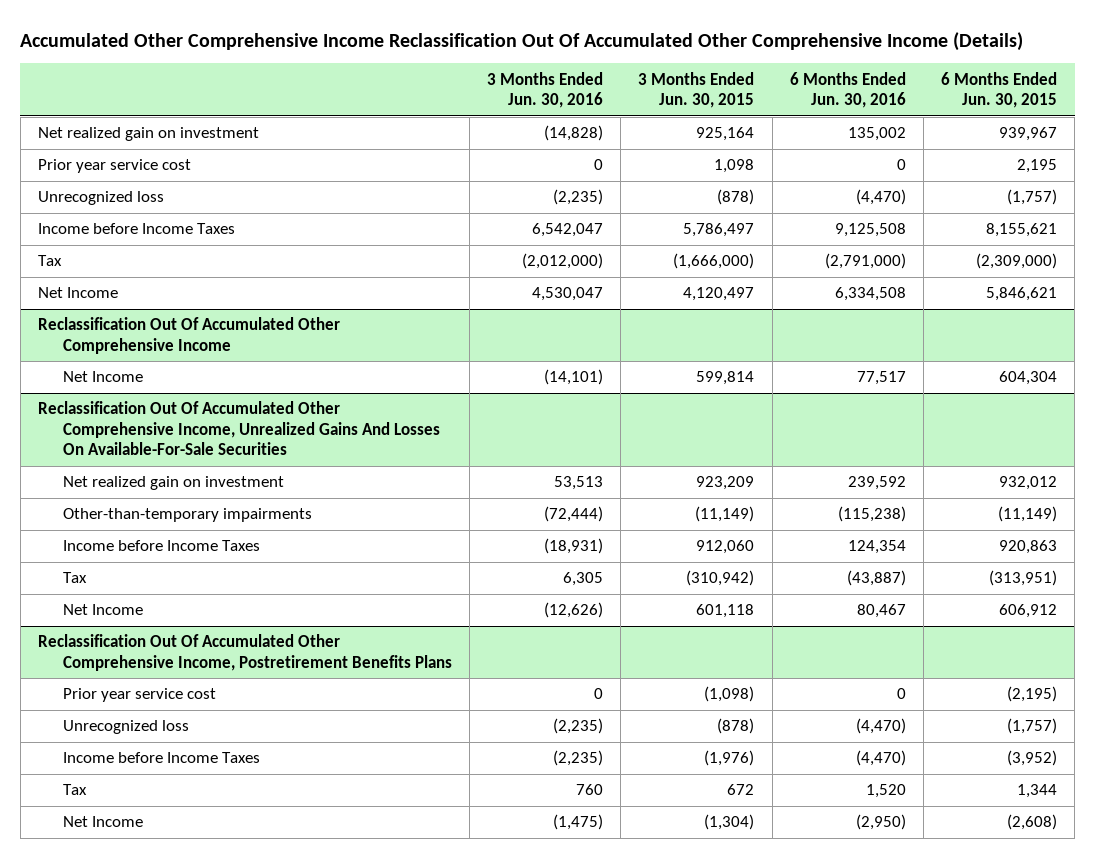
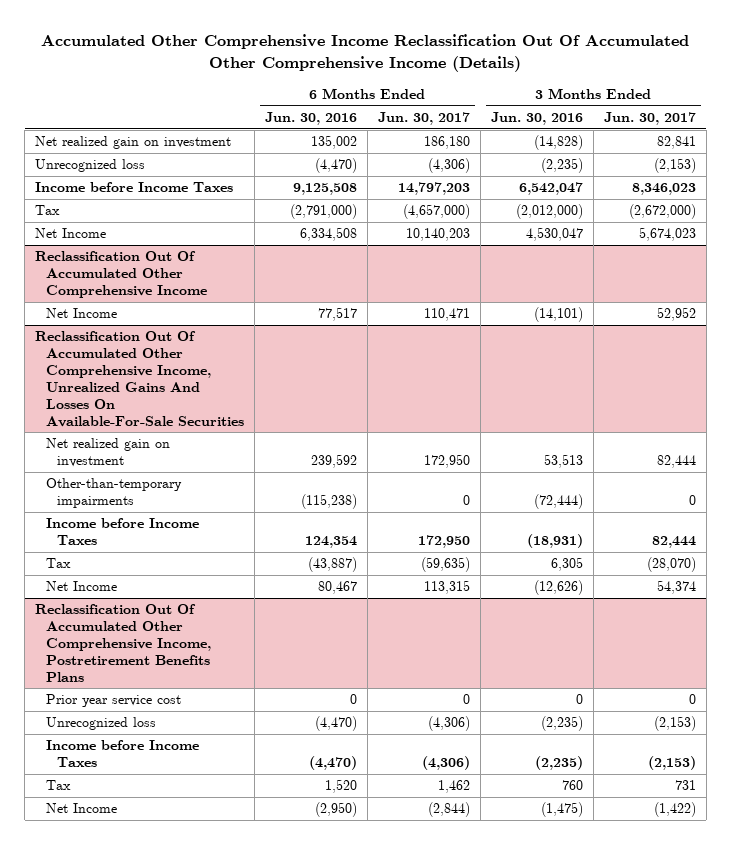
- | 3 Months Ended Jun. 30, 2016 | 3 Months Ended Jun. 30, 2015 | 6 Months Ended Jun. 30, 2016 | 6 Months Ended Jun. 30, 2015
+ | 6 Months Ended Jun. 30, 2016 | 6 Months Ended Jun. 30, 2017 | 3 Months Ended Jun. 30, 2016 | 3 Months Ended Jun. 30, 2017
- Prior year service cost | 0 | 1,098 | 0 | 2,195

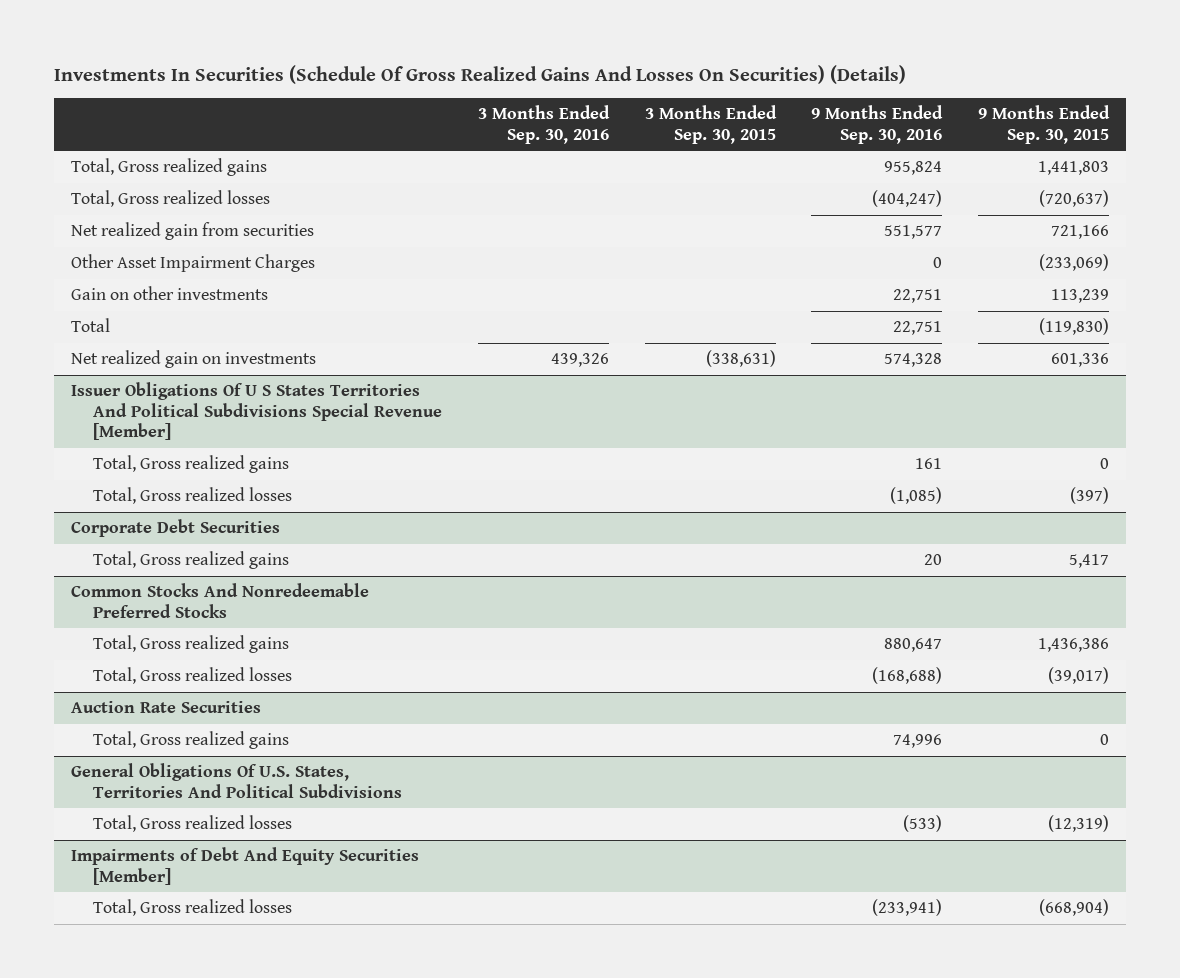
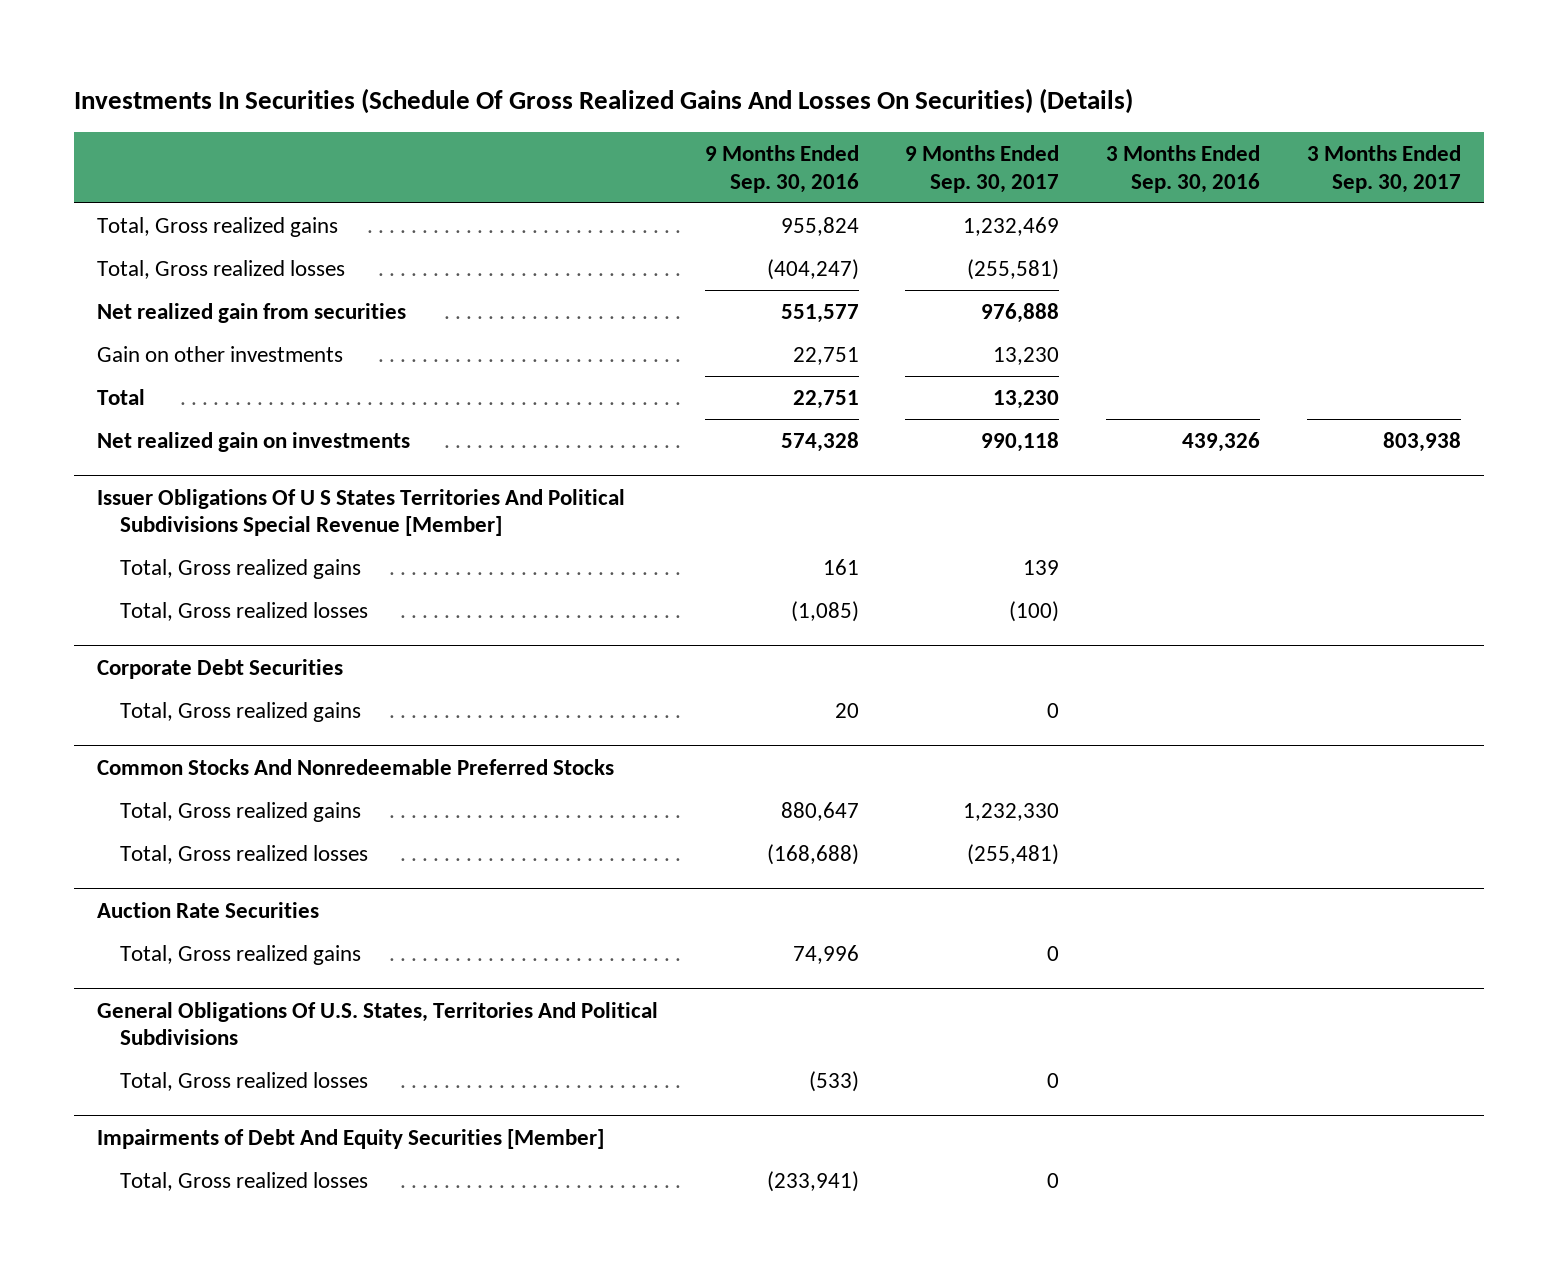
- | 3 Months Ended Sep. 30, 2016 | 3 Months Ended Sep. 30, 2015 | 9 Months Ended Sep. 30, 2016 | 9 Months Ended Sep. 30, 2015
+ | 9 Months Ended Sep. 30, 2016 | 9 Months Ended Sep. 30, 2017 | 3 Months Ended Sep. 30, 2016 | 3 Months Ended Sep. 30, 2017
- Other Asset Impairment Charges | | | 0 | (233,069)

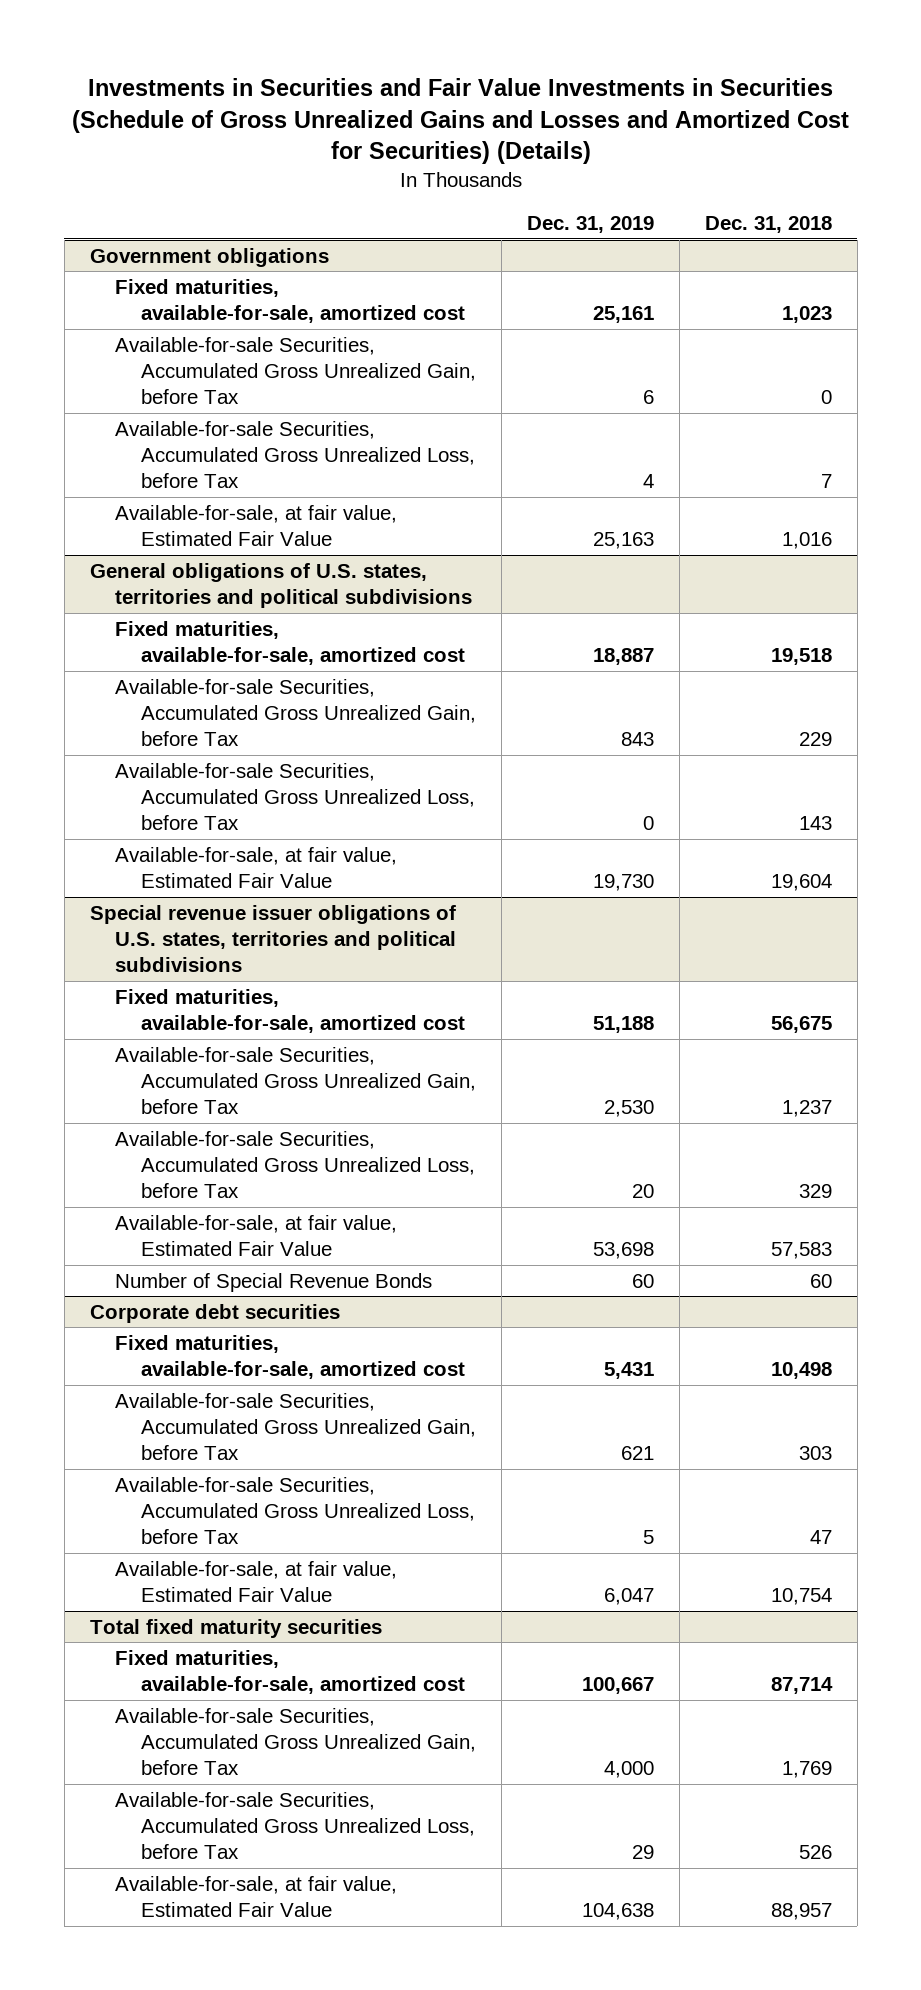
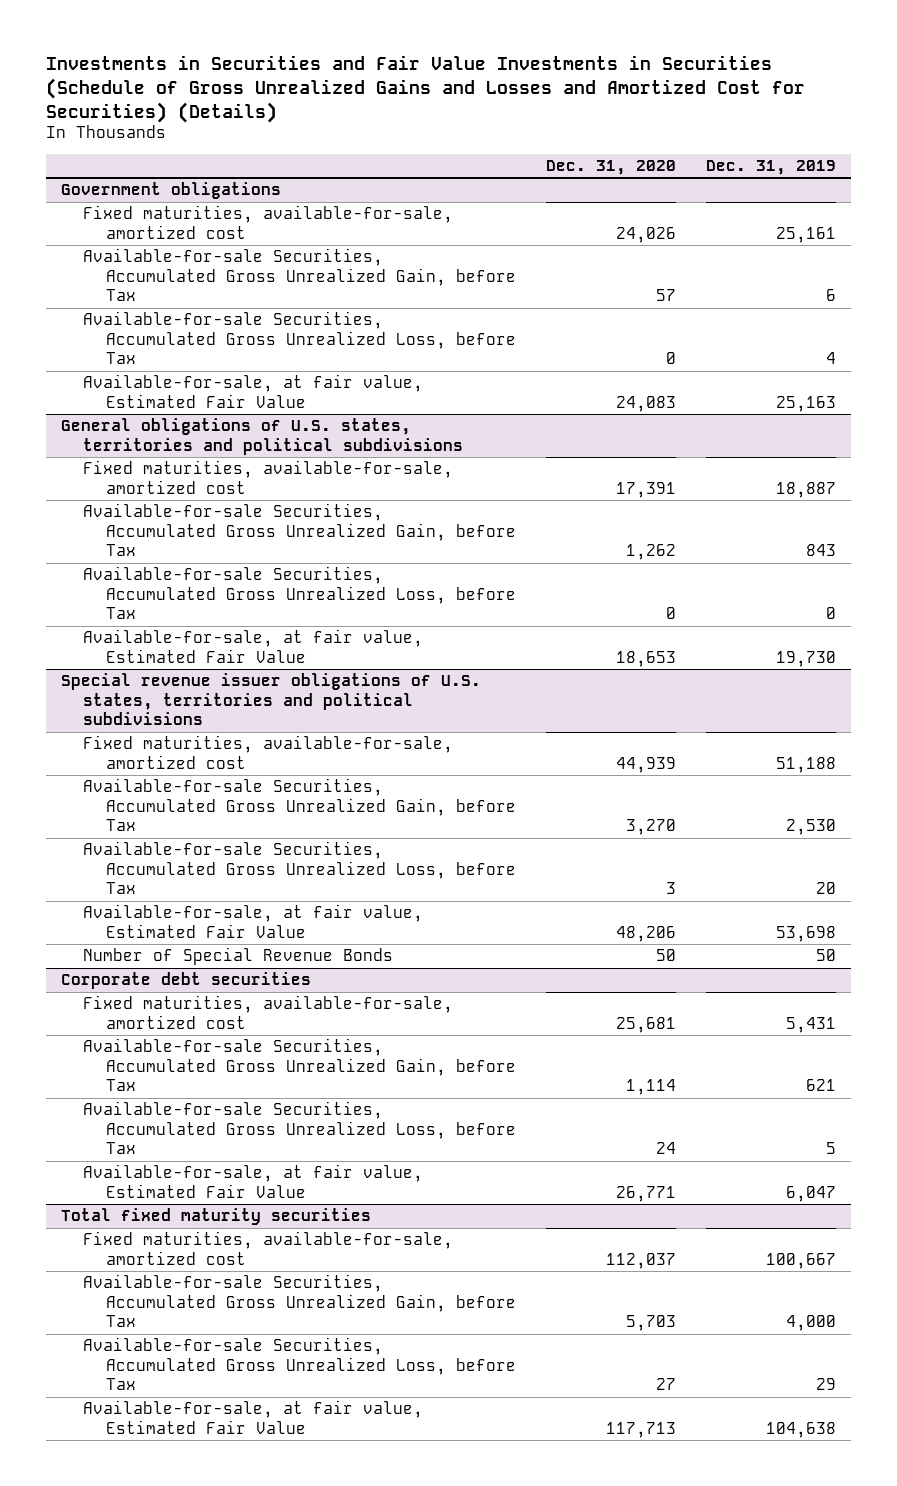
- | Dec. 31, 2019 | Dec. 31, 2018
+ | Dec. 31, 2020 | Dec. 31, 2019
@ Special revenue issuer obligations of U.S. states, territories and political subdivisions
- Number of Special Revenue Bonds | 60 | 60
+ Number of Special Revenue Bonds | 50 | 50

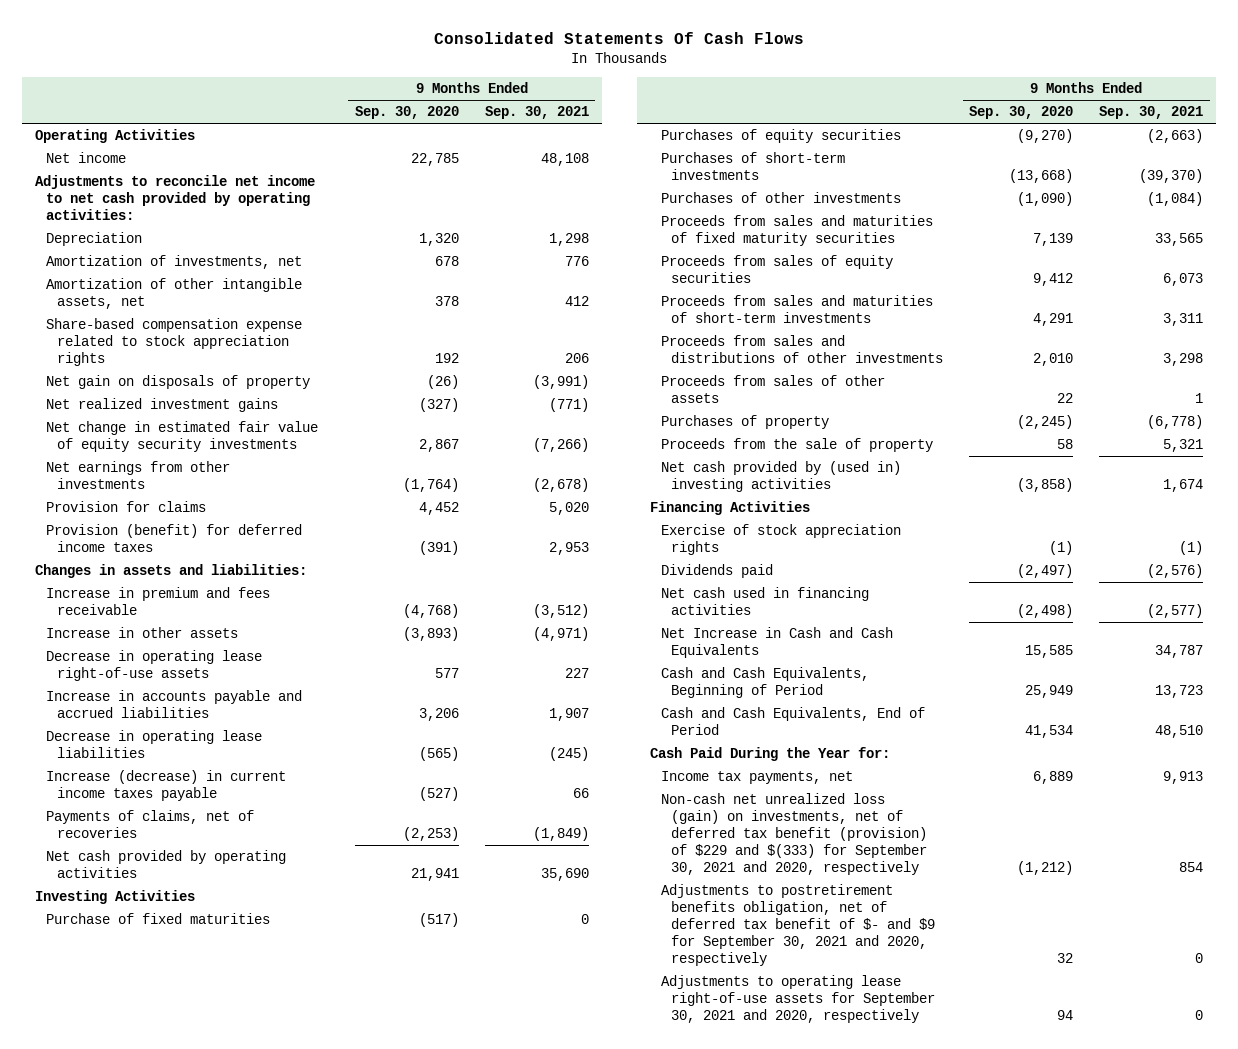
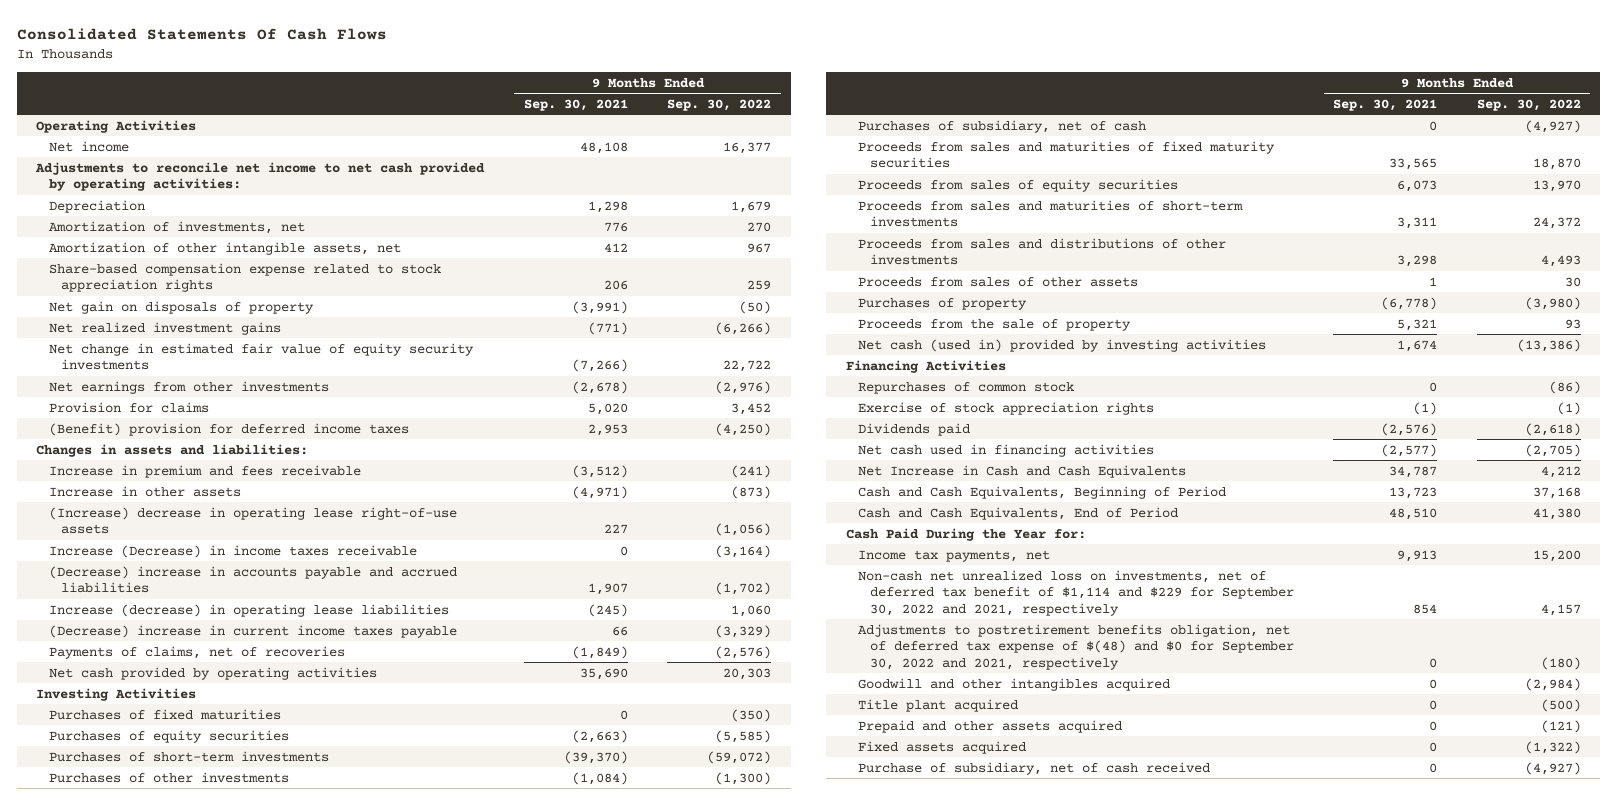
- | 9 Months Ended Sep. 30, 2020 | 9 Months Ended Sep. 30, 2021
+ | 9 Months Ended Sep. 30, 2021 | 9 Months Ended Sep. 30, 2022
- Provision (benefit) for deferred income taxes | (391) | 2,953
+ (Benefit) provision for deferred income taxes | 2,953 | (4,250)
- Decrease in operating lease right-of-use assets | 577 | 227
- Increase in accounts payable and accrued liabilities | 3,206 | 1,907
- Decrease in operating lease liabilities | (565) | (245)
- Increase (decrease) in current income taxes payable | (527) | 66
+ (Increase) decrease in operating lease right-of-use assets | 227 | (1,056)
+ Increase (Decrease) in income taxes receivable | 0 | (3,164)
+ (Decrease) increase in accounts payable and accrued liabilities | 1,907 | (1,702)
+ Increase (decrease) in operating lease liabilities | (245) | 1,060
+ (Decrease) increase in current income taxes payable | 66 | (3,329)
- Purchase of fixed maturities | (517) | 0
+ Purchases of fixed maturities | 0 | (350)
+ Purchases of subsidiary, net of cash | 0 | (4,927)
- Net cash provided by (used in) investing activities | (3,858) | 1,674
+ Net cash (used in) provided by investing activities | 1,674 | (13,386)
+ Repurchases of common stock | 0 | (86)
- Non-cash net unrealized loss (gain) on investments, net of deferred tax benefit (provision) of $229 and $(333) for September 30, 2021 and 2020, respectively | (1,212) | 854
- Adjustments to postretirement benefits obligation, net of deferred tax benefit of $- and $9 for September 30, 2021 and 2020, respectively | 32 | 0
- Adjustments to operating lease right-of-use assets for September 30, 2021 and 2020, respectively | 94 | 0
+ Non-cash net unrealized loss on investments, net of deferred tax benefit of $1,114 and $229 for September 30, 2022 and 2021, respectively | 854 | 4,157
+ Adjustments to postretirement benefits obligation, net of deferred tax expense of $(48) and $0 for September 30, 2022 and 2021, respectively | 0 | (180)
+ Goodwill and other intangibles acquired | 0 | (2,984)
+ Title plant acquired | 0 | (500)
+ Prepaid and other assets acquired | 0 | (121)
+ Fixed assets acquired | 0 | (1,322)
+ Purchase of subsidiary, net of cash received | 0 | (4,927)

